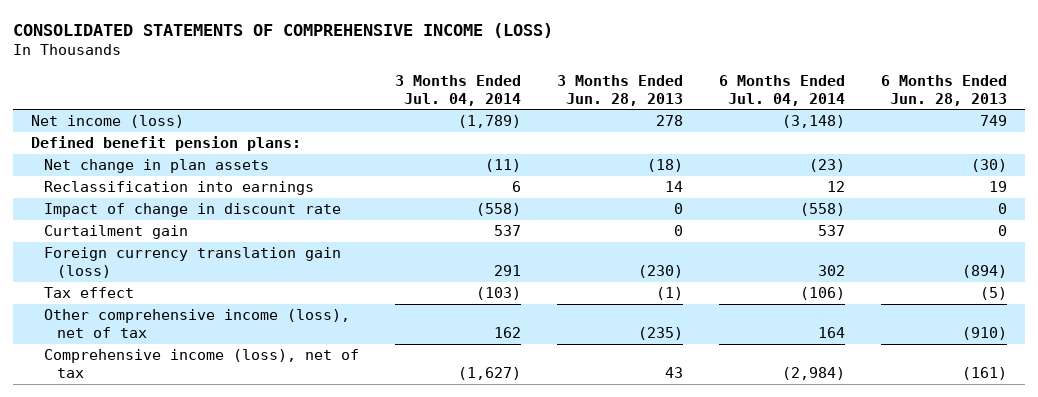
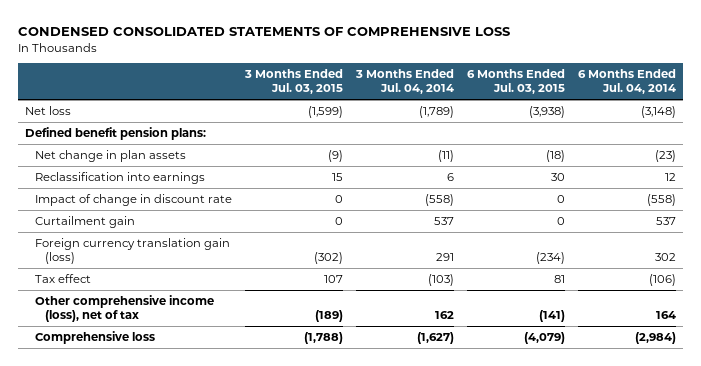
- CONSOLIDATED STATEMENTS OF COMPREHENSIVE INCOME (LOSS)
+ CONDENSED CONSOLIDATED STATEMENTS OF COMPREHENSIVE LOSS
- | 3 Months Ended Jul. 04, 2014 | 3 Months Ended Jun. 28, 2013 | 6 Months Ended Jul. 04, 2014 | 6 Months Ended Jun. 28, 2013
+ | 3 Months Ended Jul. 03, 2015 | 3 Months Ended Jul. 04, 2014 | 6 Months Ended Jul. 03, 2015 | 6 Months Ended Jul. 04, 2014
- Net income (loss) | (1,789) | 278 | (3,148) | 749
+ Net loss | (1,599) | (1,789) | (3,938) | (3,148)
- Comprehensive income (loss), net of tax | (1,627) | 43 | (2,984) | (161)
+ Comprehensive loss | (1,788) | (1,627) | (4,079) | (2,984)

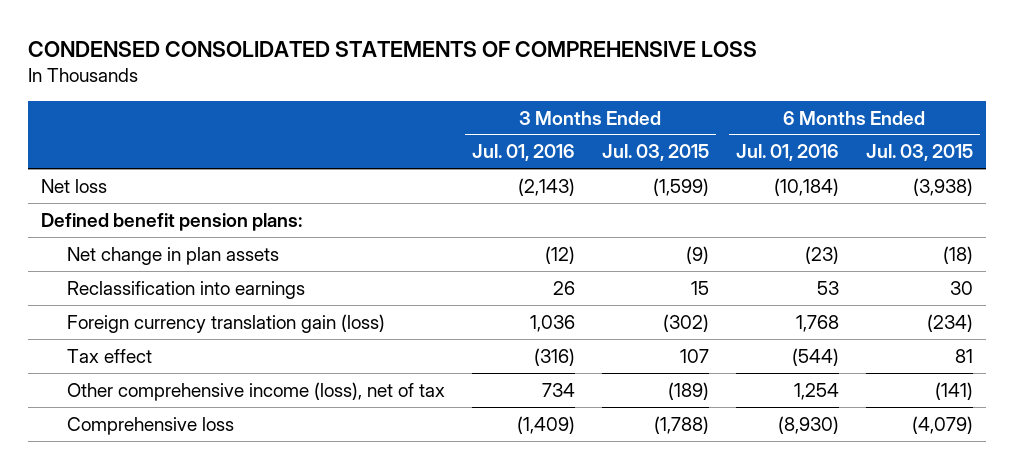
- | 3 Months Ended Jul. 03, 2015 | 3 Months Ended Jul. 04, 2014 | 6 Months Ended Jul. 03, 2015 | 6 Months Ended Jul. 04, 2014
+ | 3 Months Ended Jul. 01, 2016 | 3 Months Ended Jul. 03, 2015 | 6 Months Ended Jul. 01, 2016 | 6 Months Ended Jul. 03, 2015
- Impact of change in discount rate | 0 | (558) | 0 | (558)
- Curtailment gain | 0 | 537 | 0 | 537

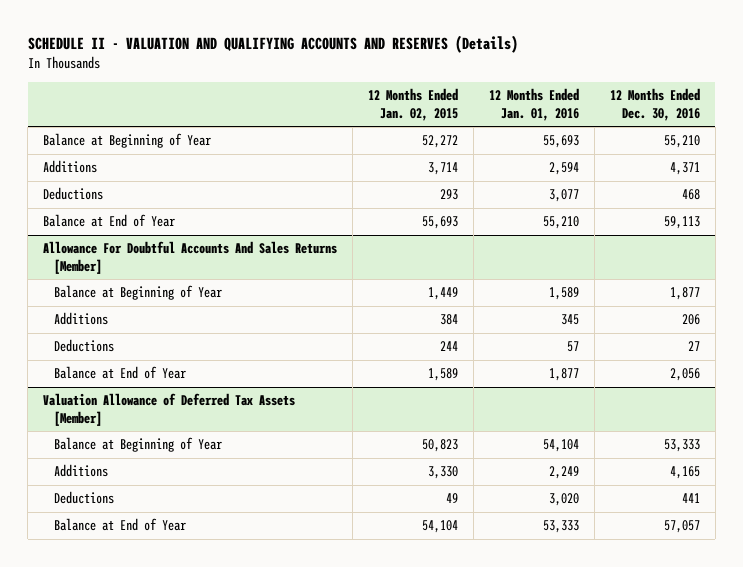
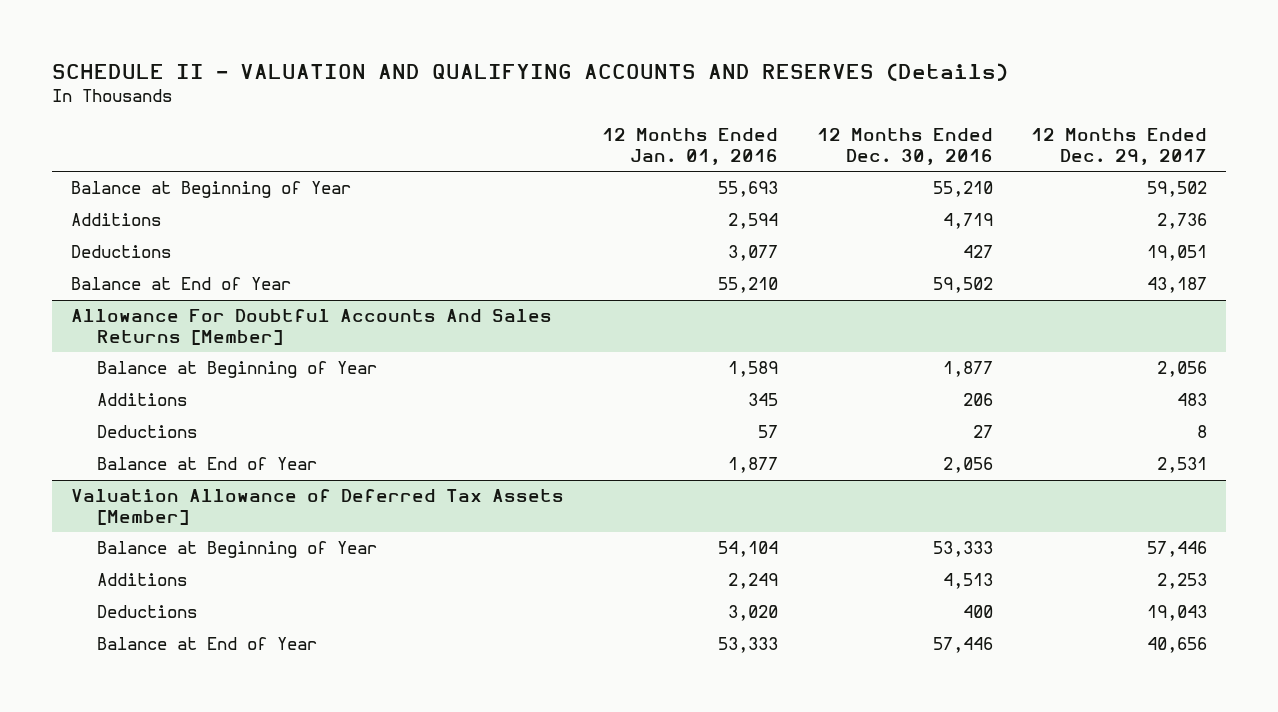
- | 12 Months Ended Jan. 02, 2015 | 12 Months Ended Jan. 01, 2016 | 12 Months Ended Dec. 30, 2016
+ | 12 Months Ended Jan. 01, 2016 | 12 Months Ended Dec. 30, 2016 | 12 Months Ended Dec. 29, 2017
- Additions | 3,714 | 2,594 | 4,371
- Deductions | 293 | 3,077 | 468
- Balance at End of Year | 55,693 | 55,210 | 59,113
+ Additions | 2,594 | 4,719 | 2,736
+ Deductions | 3,077 | 427 | 19,051
+ Balance at End of Year | 55,210 | 59,502 | 43,187
@ Valuation Allowance of Deferred Tax Assets [Member]
- Additions | 3,330 | 2,249 | 4,165
- Deductions | 49 | 3,020 | 441
- Balance at End of Year | 54,104 | 53,333 | 57,057
+ Additions | 2,249 | 4,513 | 2,253
+ Deductions | 3,020 | 400 | 19,043
+ Balance at End of Year | 53,333 | 57,446 | 40,656

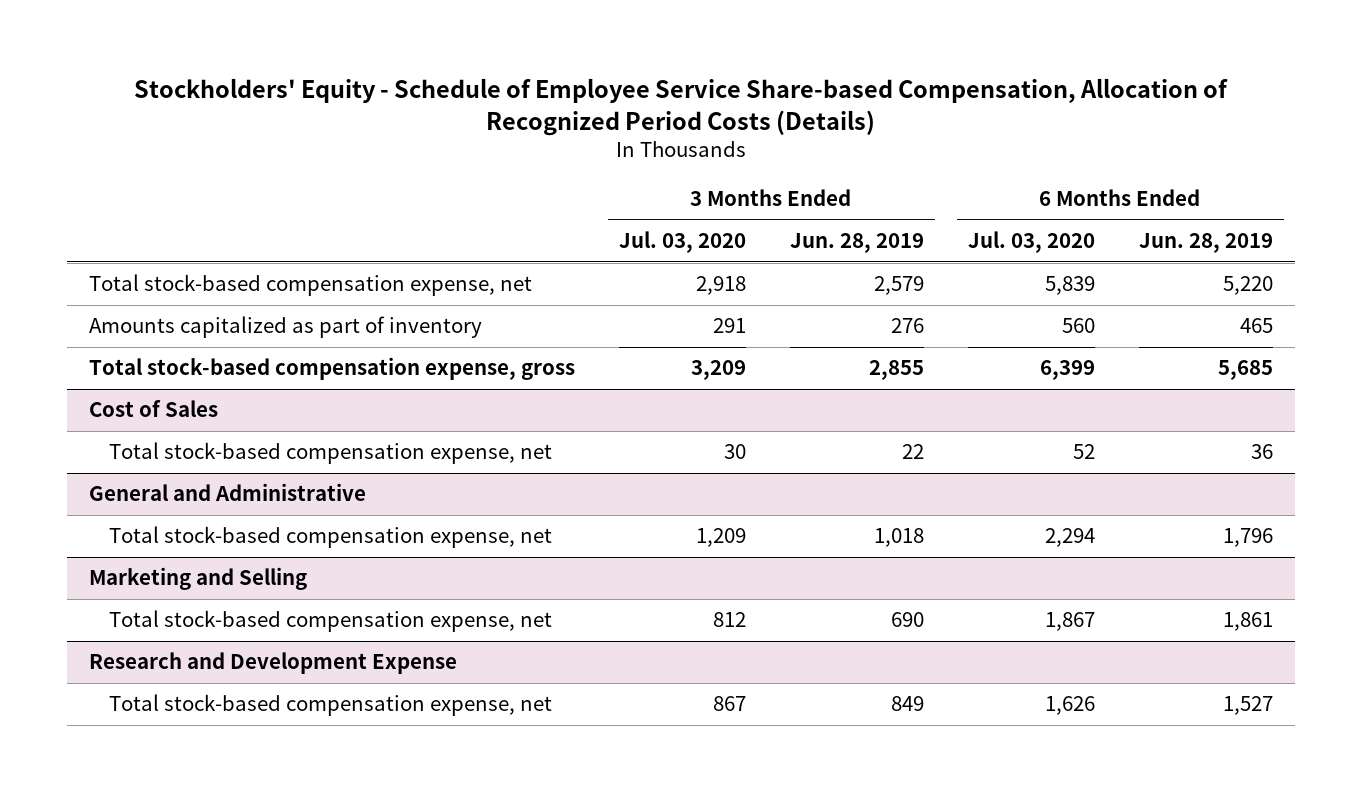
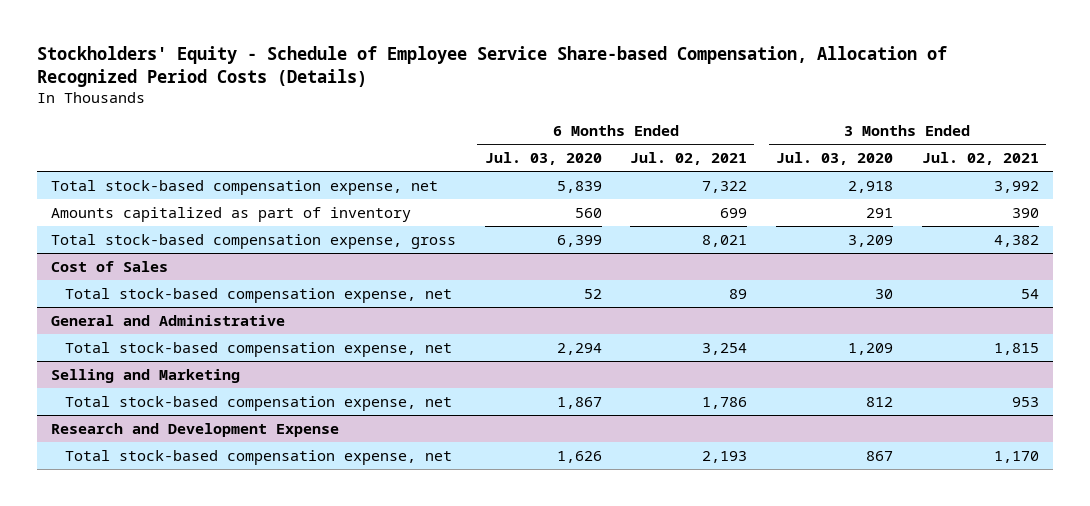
- | 3 Months Ended Jul. 03, 2020 | 3 Months Ended Jun. 28, 2019 | 6 Months Ended Jul. 03, 2020 | 6 Months Ended Jun. 28, 2019
+ | 6 Months Ended Jul. 03, 2020 | 6 Months Ended Jul. 02, 2021 | 3 Months Ended Jul. 03, 2020 | 3 Months Ended Jul. 02, 2021
- Marketing and Selling
+ Selling and Marketing

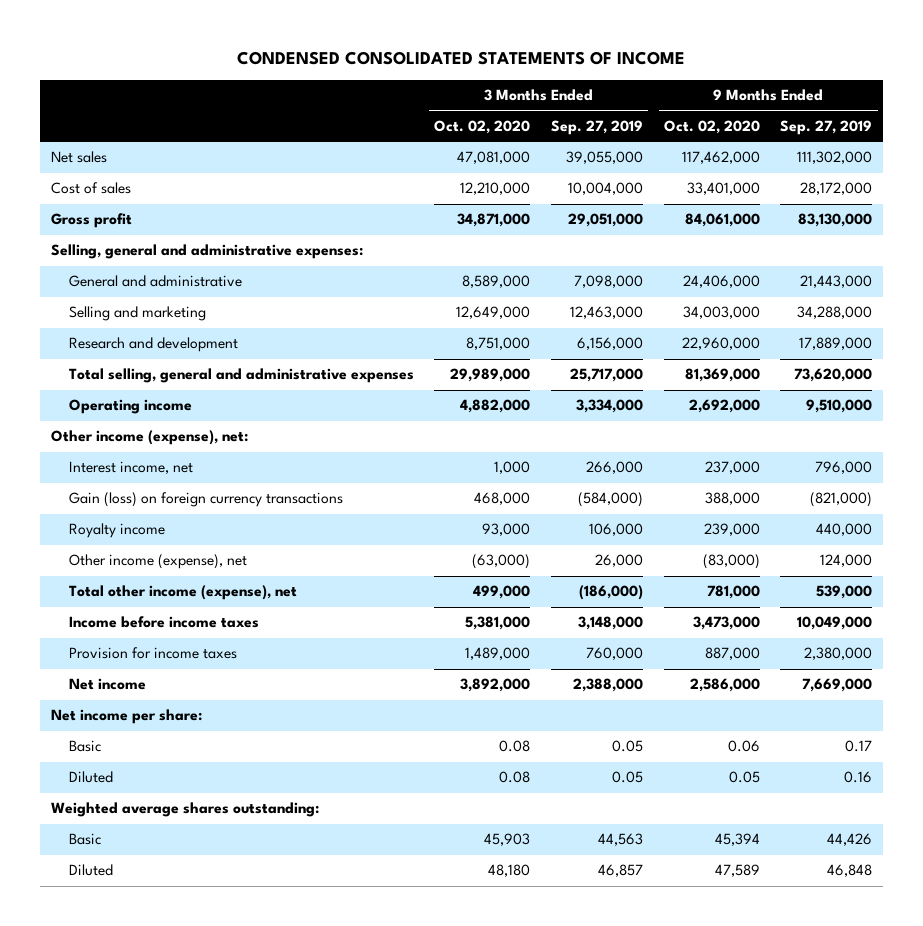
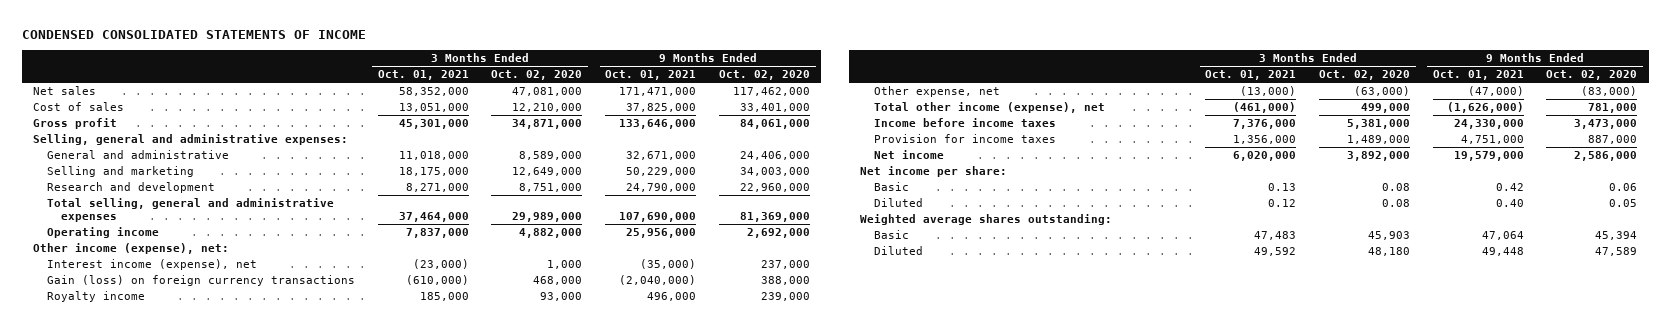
- | 3 Months Ended Oct. 02, 2020 | 3 Months Ended Sep. 27, 2019 | 9 Months Ended Oct. 02, 2020 | 9 Months Ended Sep. 27, 2019
+ | 3 Months Ended Oct. 01, 2021 | 3 Months Ended Oct. 02, 2020 | 9 Months Ended Oct. 01, 2021 | 9 Months Ended Oct. 02, 2020
- Interest income, net | 1,000 | 266,000 | 237,000 | 796,000
+ Interest income (expense), net | (23,000) | 1,000 | (35,000) | 237,000
- Other income (expense), net | (63,000) | 26,000 | (83,000) | 124,000
+ Other expense, net | (13,000) | (63,000) | (47,000) | (83,000)

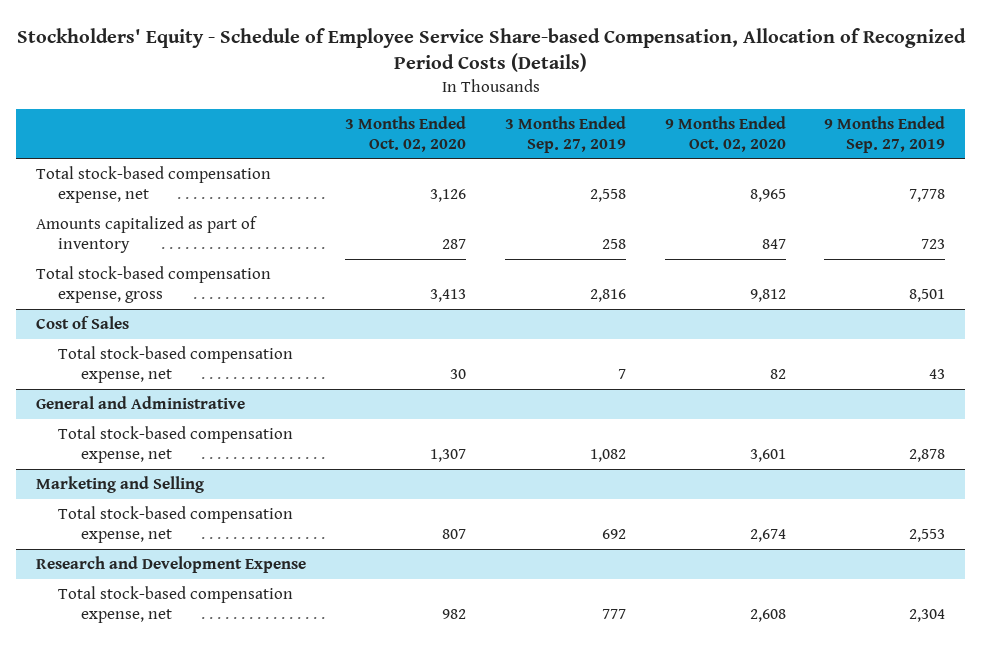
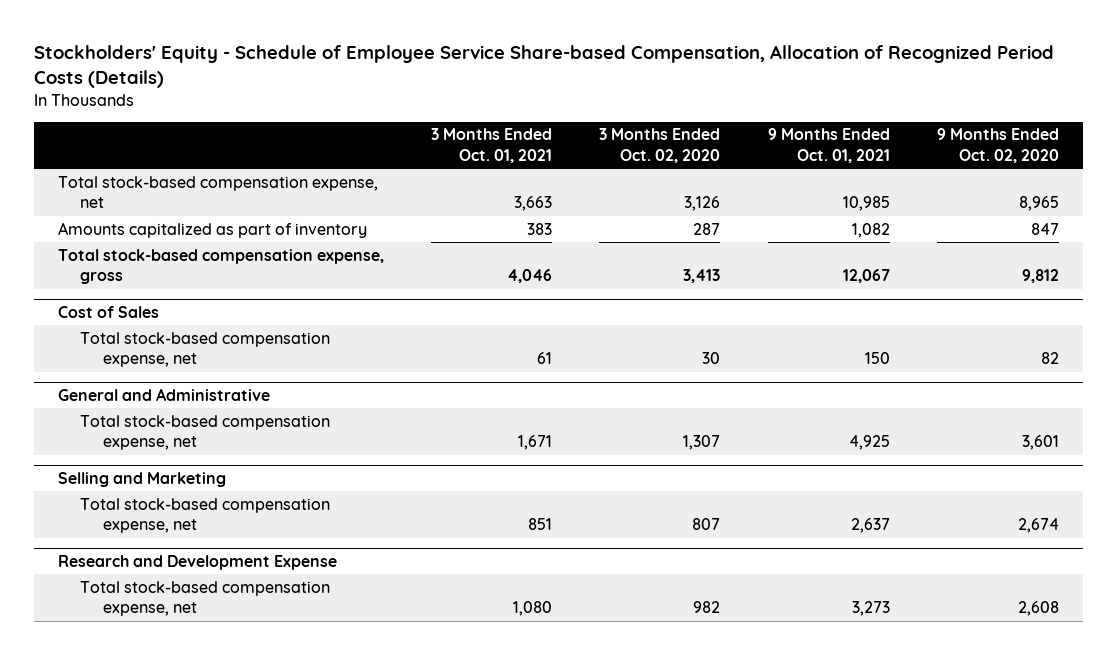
- | 3 Months Ended Oct. 02, 2020 | 3 Months Ended Sep. 27, 2019 | 9 Months Ended Oct. 02, 2020 | 9 Months Ended Sep. 27, 2019
+ | 3 Months Ended Oct. 01, 2021 | 3 Months Ended Oct. 02, 2020 | 9 Months Ended Oct. 01, 2021 | 9 Months Ended Oct. 02, 2020
- Marketing and Selling
+ Selling and Marketing

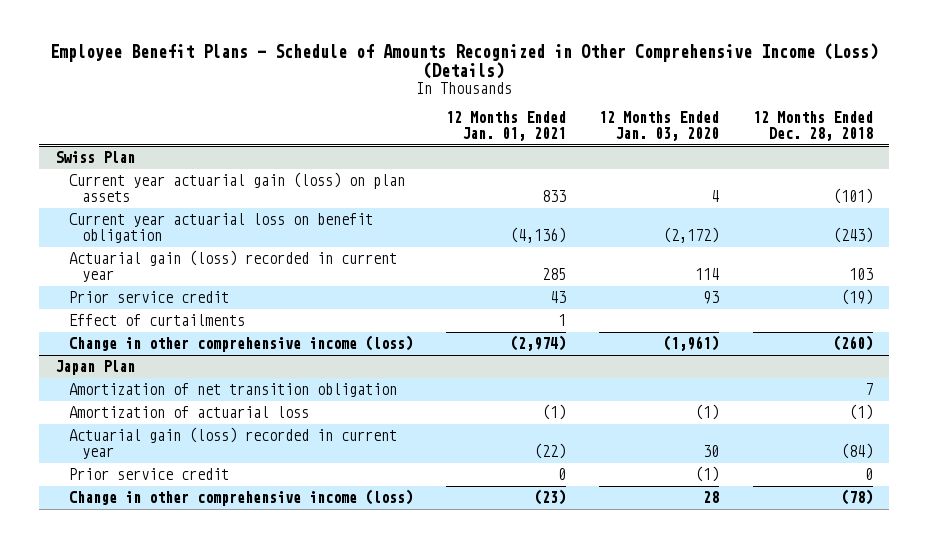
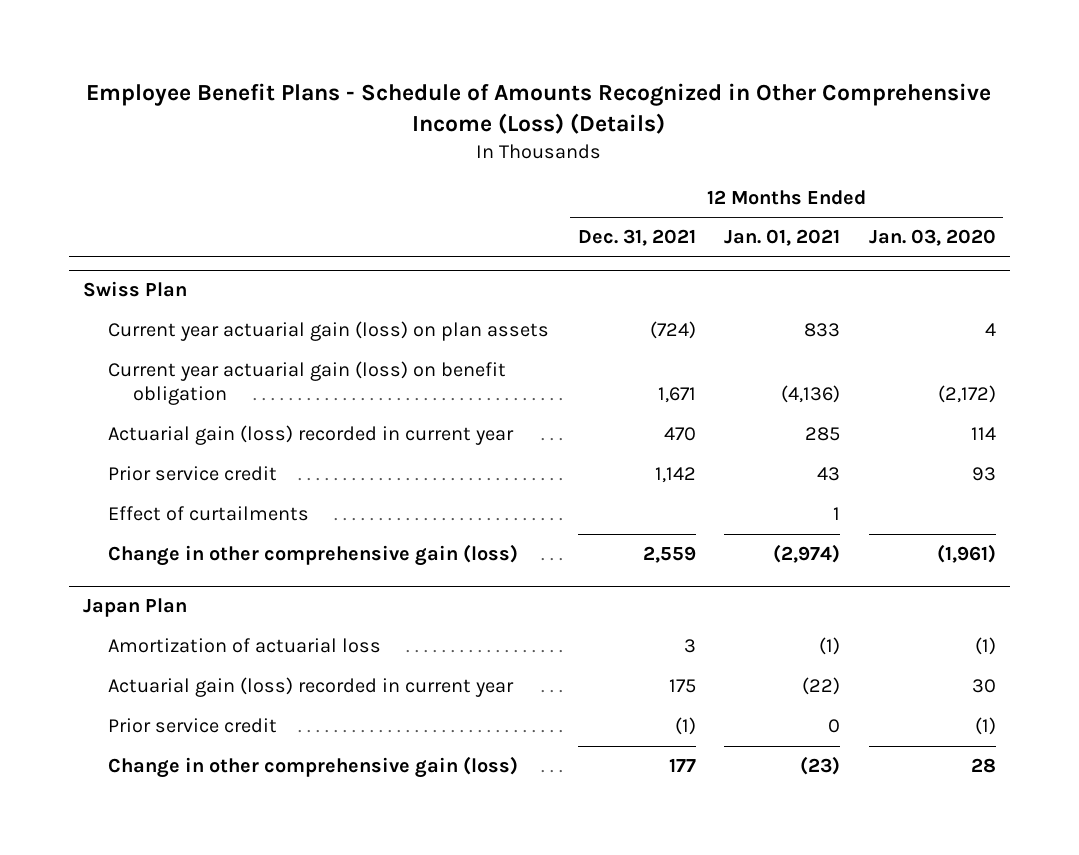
- | 12 Months Ended Jan. 01, 2021 | 12 Months Ended Jan. 03, 2020 | 12 Months Ended Dec. 28, 2018
+ | 12 Months Ended Dec. 31, 2021 | 12 Months Ended Jan. 01, 2021 | 12 Months Ended Jan. 03, 2020
@ Swiss Plan
- Current year actuarial loss on benefit obligation | (4,136) | (2,172) | (243)
+ Current year actuarial gain (loss) on benefit obligation | 1,671 | (4,136) | (2,172)
- Change in other comprehensive income (loss) | (2,974) | (1,961) | (260)
+ Change in other comprehensive gain (loss) | 2,559 | (2,974) | (1,961)
@ Japan Plan
- Amortization of net transition obligation | | | 7
- Change in other comprehensive income (loss) | (23) | 28 | (78)
+ Change in other comprehensive gain (loss) | 177 | (23) | 28

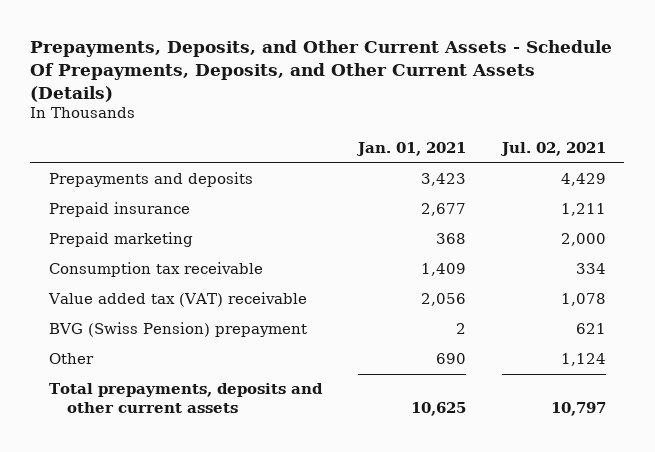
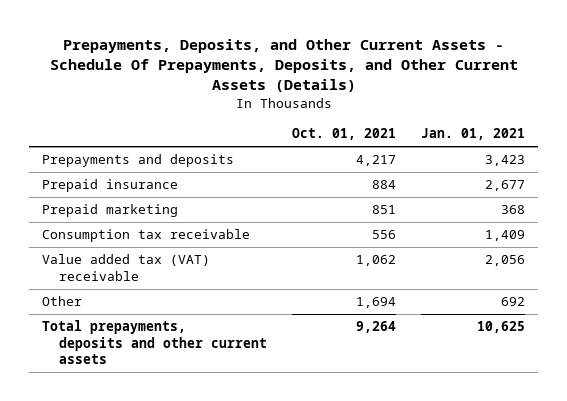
- | Jan. 01, 2021 | Jul. 02, 2021
+ | Oct. 01, 2021 | Jan. 01, 2021
- BVG (Swiss Pension) prepayment | 2 | 621
- Other | 690 | 1,124
+ Other | 1,694 | 692

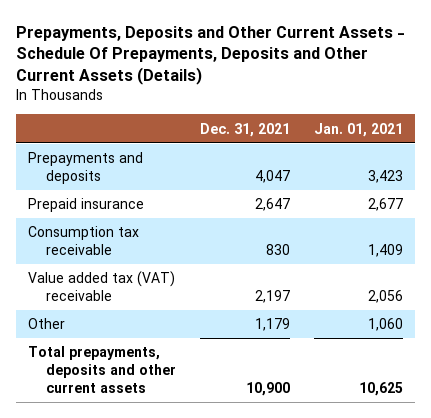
- Prepayments, Deposits, and Other Current Assets - Schedule Of Prepayments, Deposits, and Other Current Assets (Details)
+ Prepayments, Deposits and Other Current Assets - Schedule Of Prepayments, Deposits and Other Current Assets (Details)
- | Oct. 01, 2021 | Jan. 01, 2021
+ | Dec. 31, 2021 | Jan. 01, 2021
- Prepaid marketing | 851 | 368
- Other | 1,694 | 692
+ Other | 1,179 | 1,060

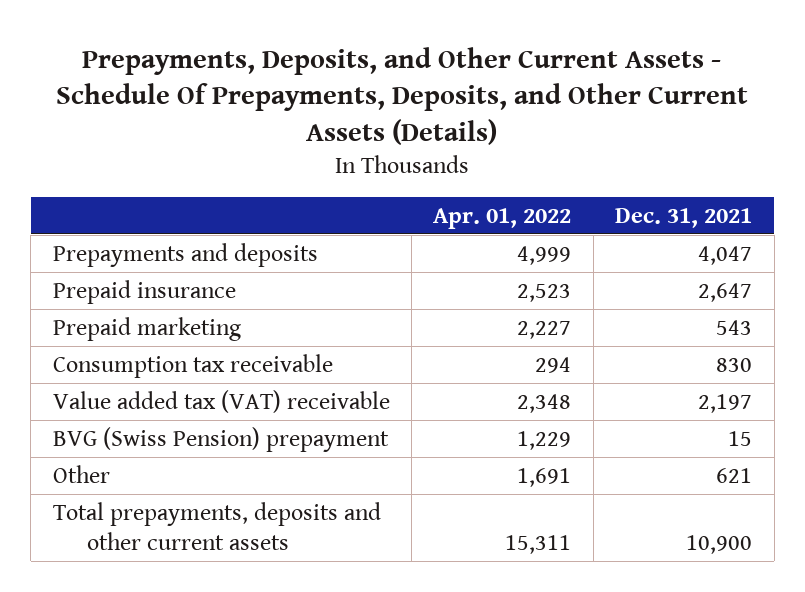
- Prepayments, Deposits and Other Current Assets - Schedule Of Prepayments, Deposits and Other Current Assets (Details)
+ Prepayments, Deposits, and Other Current Assets - Schedule Of Prepayments, Deposits, and Other Current Assets (Details)
- | Dec. 31, 2021 | Jan. 01, 2021
+ | Apr. 01, 2022 | Dec. 31, 2021
+ Prepaid marketing | 2,227 | 543
- Other | 1,179 | 1,060
+ BVG (Swiss Pension) prepayment | 1,229 | 15
+ Other | 1,691 | 621

